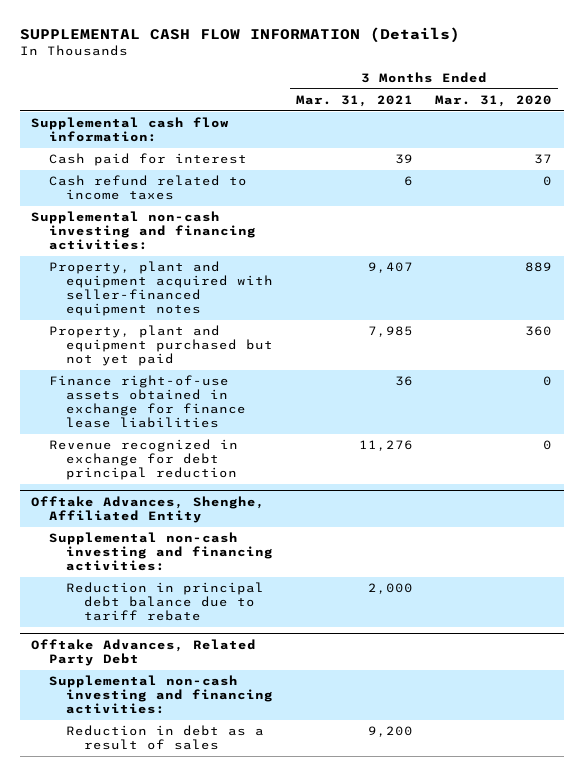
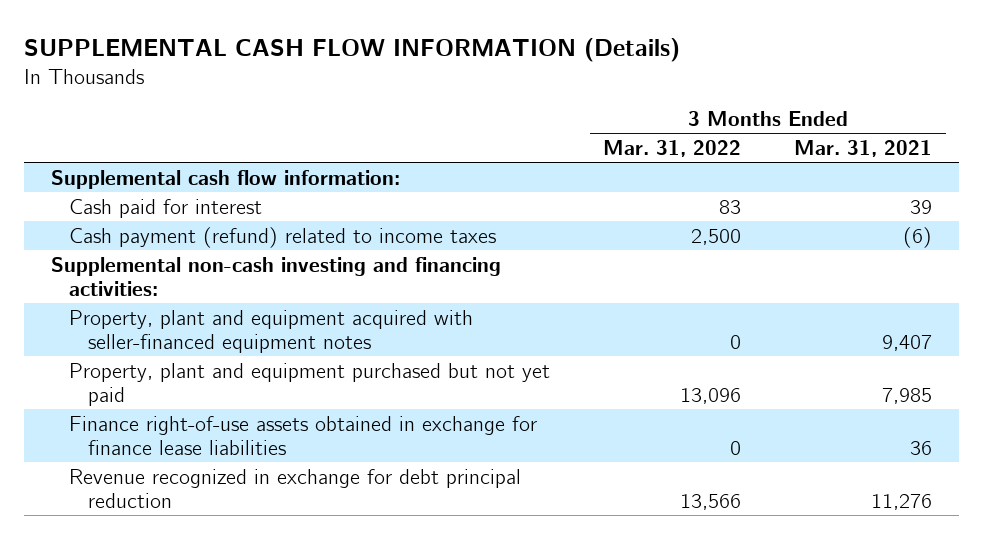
- | 3 Months Ended Mar. 31, 2021 | 3 Months Ended Mar. 31, 2020
+ | 3 Months Ended Mar. 31, 2022 | 3 Months Ended Mar. 31, 2021
- Cash refund related to income taxes | 6 | 0
+ Cash payment (refund) related to income taxes | 2,500 | (6)
- Offtake Advances, Shenghe, Affiliated Entity
- Supplemental non-cash investing and financing activities:
- Reduction in principal debt balance due to tariff rebate | 2,000 |
- Offtake Advances, Related Party Debt
- Supplemental non-cash investing and financing activities:
- Reduction in debt as a result of sales | 9,200 |

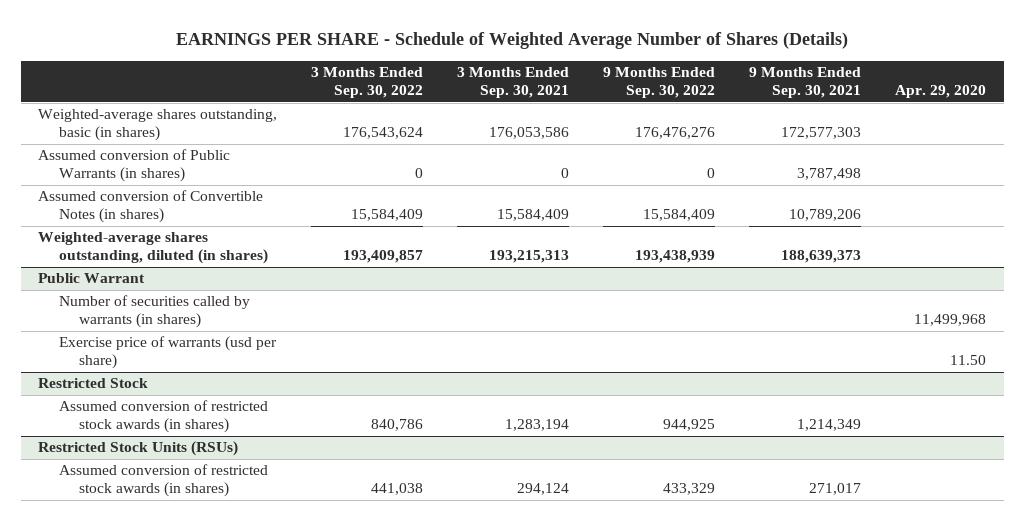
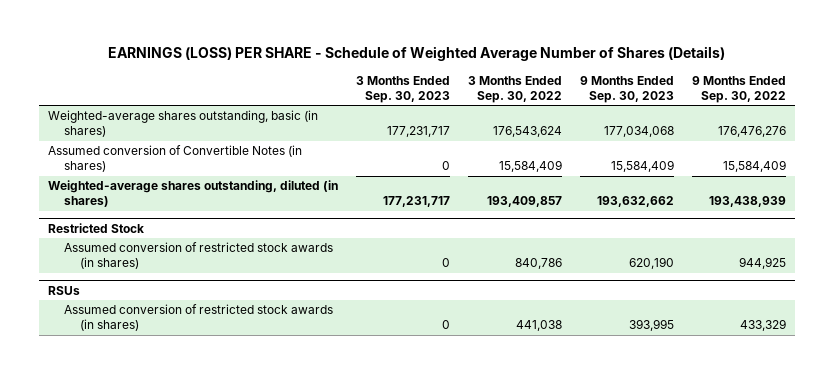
- EARNINGS PER SHARE - Schedule of Weighted Average Number of Shares (Details)
+ EARNINGS (LOSS) PER SHARE - Schedule of Weighted Average Number of Shares (Details)
- | 3 Months Ended Sep. 30, 2022 | 3 Months Ended Sep. 30, 2021 | 9 Months Ended Sep. 30, 2022 | 9 Months Ended Sep. 30, 2021 | Apr. 29, 2020
+ | 3 Months Ended Sep. 30, 2023 | 3 Months Ended Sep. 30, 2022 | 9 Months Ended Sep. 30, 2023 | 9 Months Ended Sep. 30, 2022
- Assumed conversion of Public Warrants (in shares) | 0 | 0 | 0 | 3,787,498 |
- Public Warrant
- Number of securities called by warrants (in shares) | | | | | 11,499,968
- Exercise price of warrants (usd per share) | | | | | 11.50
- Restricted Stock Units (RSUs)
+ RSUs

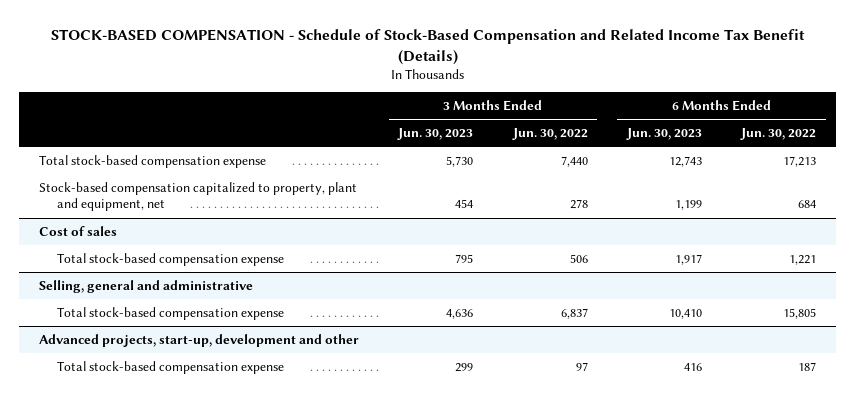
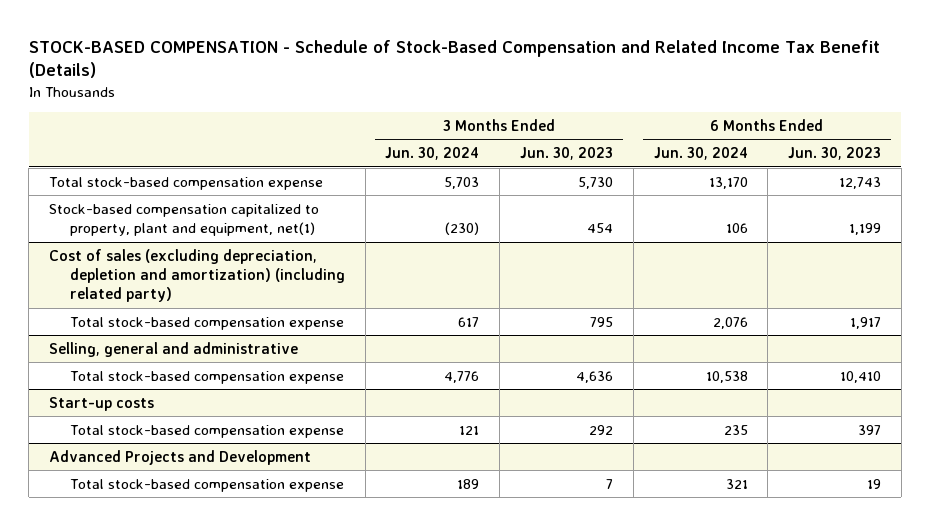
- | 3 Months Ended Jun. 30, 2023 | 3 Months Ended Jun. 30, 2022 | 6 Months Ended Jun. 30, 2023 | 6 Months Ended Jun. 30, 2022
+ | 3 Months Ended Jun. 30, 2024 | 3 Months Ended Jun. 30, 2023 | 6 Months Ended Jun. 30, 2024 | 6 Months Ended Jun. 30, 2023
- Stock-based compensation capitalized to property, plant and equipment, net | 454 | 278 | 1,199 | 684
- Cost of sales
+ Stock-based compensation capitalized to property, plant and equipment, net(1) | (230) | 454 | 106 | 1,199
+ Cost of sales (excluding depreciation, depletion and amortization) (including related party)
- Advanced projects, start-up, development and other
- Total stock-based compensation expense | 299 | 97 | 416 | 187
+ Start-up costs
+ Total stock-based compensation expense | 121 | 292 | 235 | 397
+ Advanced Projects and Development
+ Total stock-based compensation expense | 189 | 7 | 321 | 19

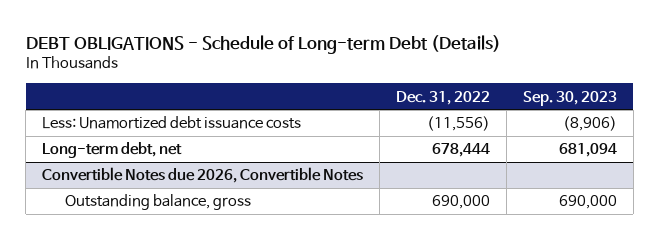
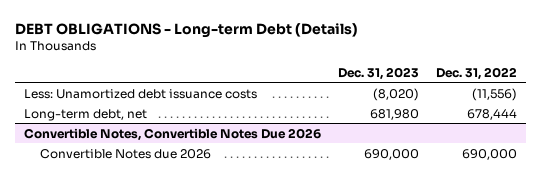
- DEBT OBLIGATIONS - Schedule of Long-term Debt (Details)
+ DEBT OBLIGATIONS - Long-term Debt (Details)
- | Dec. 31, 2022 | Sep. 30, 2023
+ | Dec. 31, 2023 | Dec. 31, 2022
- Convertible Notes due 2026, Convertible Notes
- Outstanding balance, gross | 690,000 | 690,000
+ Convertible Notes, Convertible Notes Due 2026
+ Convertible Notes due 2026 | 690,000 | 690,000

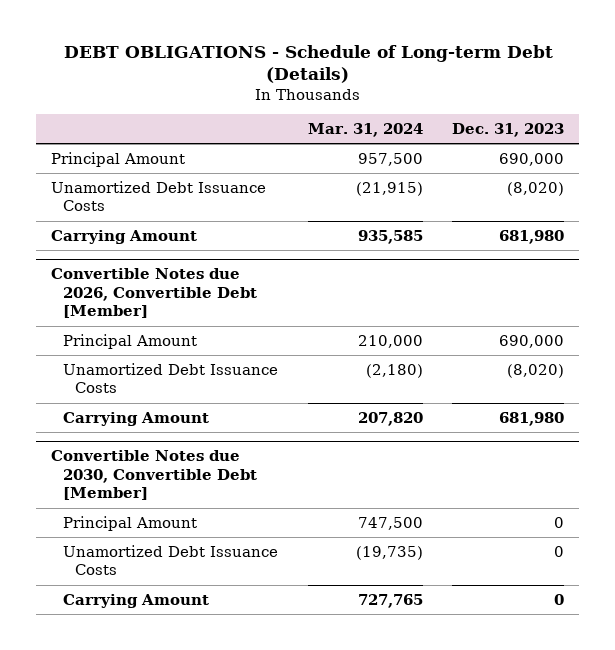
- DEBT OBLIGATIONS - Long-term Debt (Details)
+ DEBT OBLIGATIONS - Schedule of Long-term Debt (Details)
- | Dec. 31, 2023 | Dec. 31, 2022
+ | Mar. 31, 2024 | Dec. 31, 2023
- Less: Unamortized debt issuance costs | (8,020) | (11,556)
- Long-term debt, net | 681,980 | 678,444
- Convertible Notes, Convertible Notes Due 2026
- Convertible Notes due 2026 | 690,000 | 690,000
+ Principal Amount | 957,500 | 690,000
+ Unamortized Debt Issuance Costs | (21,915) | (8,020)
+ Carrying Amount | 935,585 | 681,980
+ Convertible Notes due 2026, Convertible Debt [Member]
+ Principal Amount | 210,000 | 690,000
+ Unamortized Debt Issuance Costs | (2,180) | (8,020)
+ Carrying Amount | 207,820 | 681,980
+ Convertible Notes due 2030, Convertible Debt [Member]
+ Principal Amount | 747,500 | 0
+ Unamortized Debt Issuance Costs | (19,735) | 0
+ Carrying Amount | 727,765 | 0

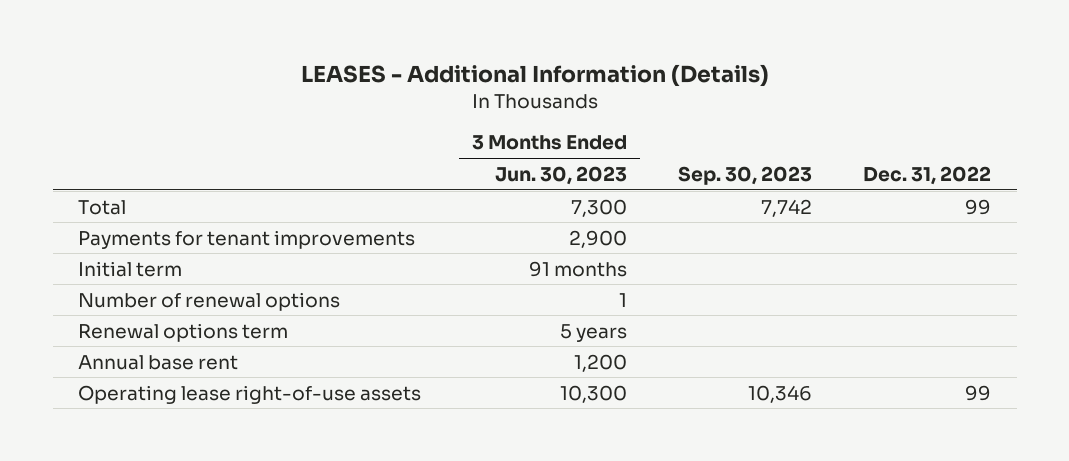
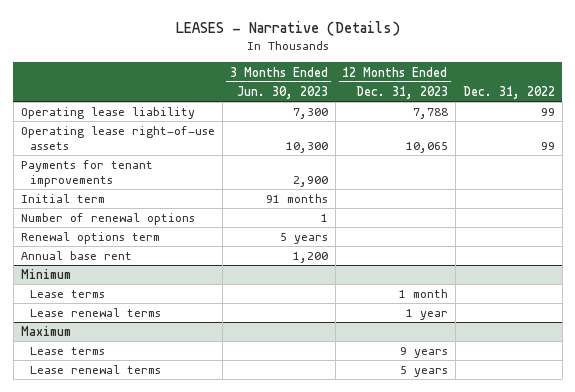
- LEASES - Additional Information (Details)
+ LEASES - Narrative (Details)
- | 3 Months Ended Jun. 30, 2023 | Sep. 30, 2023 | Dec. 31, 2022
+ | 3 Months Ended Jun. 30, 2023 | 12 Months Ended Dec. 31, 2023 | Dec. 31, 2022
- Total | 7,300 | 7,742 | 99
+ Operating lease liability | 7,300 | 7,788 | 99
moved up: Operating lease right-of-use assets | 10,300 | 10,065 | 99
+ Minimum
+ Lease terms | | 1 month |
+ Lease renewal terms | | 1 year |
+ Maximum
+ Lease terms | | 9 years |
+ Lease renewal terms | | 5 years |

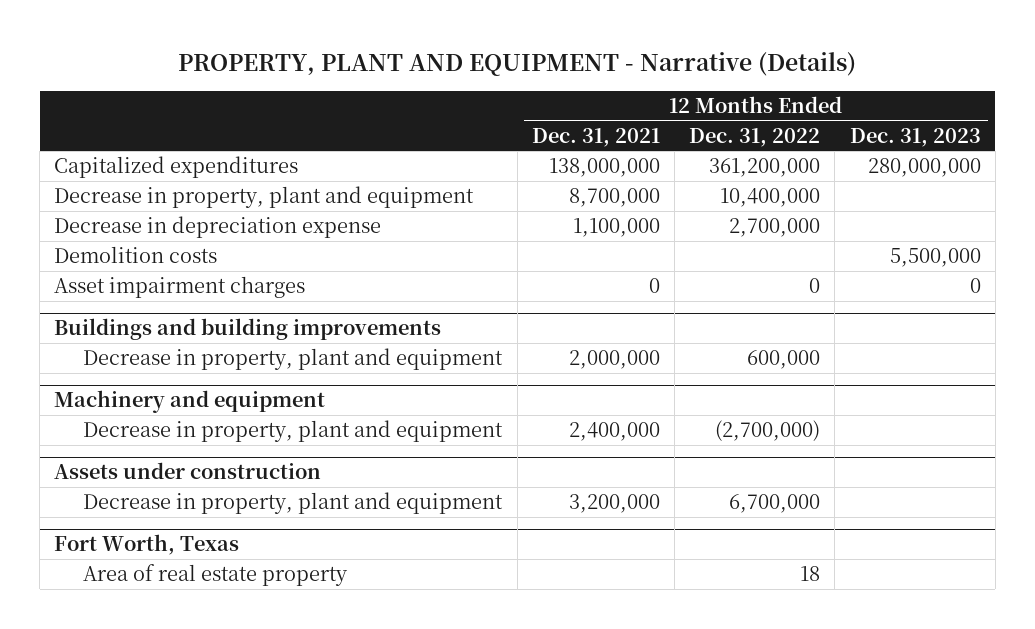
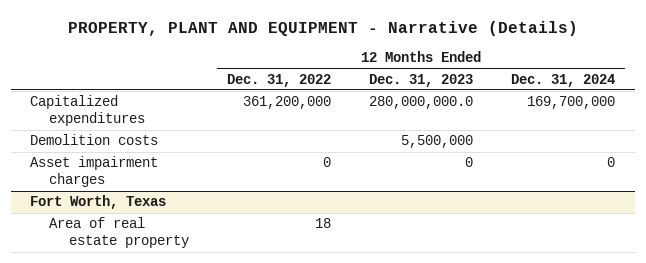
- | 12 Months Ended Dec. 31, 2021 | 12 Months Ended Dec. 31, 2022 | 12 Months Ended Dec. 31, 2023
+ | 12 Months Ended Dec. 31, 2022 | 12 Months Ended Dec. 31, 2023 | 12 Months Ended Dec. 31, 2024
- Capitalized expenditures | 138,000,000 | 361,200,000 | 280,000,000
- Decrease in property, plant and equipment | 8,700,000 | 10,400,000 |
- Decrease in depreciation expense | 1,100,000 | 2,700,000 |
+ Capitalized expenditures | 361,200,000 | 280,000,000.0 | 169,700,000
- Buildings and building improvements
- Decrease in property, plant and equipment | 2,000,000 | 600,000 |
- Machinery and equipment
- Decrease in property, plant and equipment | 2,400,000 | (2,700,000) |
- Assets under construction
- Decrease in property, plant and equipment | 3,200,000 | 6,700,000 |

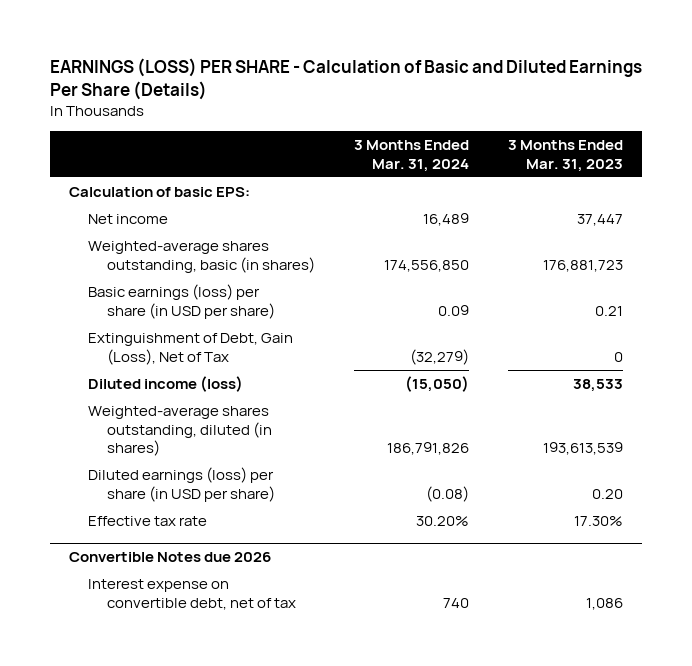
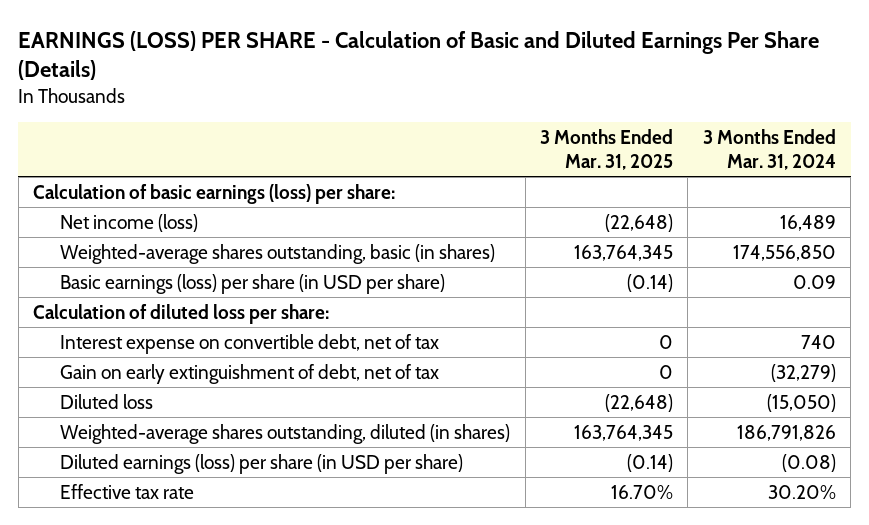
- | 3 Months Ended Mar. 31, 2024 | 3 Months Ended Mar. 31, 2023
+ | 3 Months Ended Mar. 31, 2025 | 3 Months Ended Mar. 31, 2024
- Calculation of basic EPS:
- Net income | 16,489 | 37,447
+ Calculation of basic earnings (loss) per share:
+ Net income (loss) | (22,648) | 16,489
- Extinguishment of Debt, Gain (Loss), Net of Tax | (32,279) | 0
- Diluted income (loss) | (15,050) | 38,533
+ Calculation of diluted loss per share:
+ Interest expense on convertible debt, net of tax | 0 | 740
+ Gain on early extinguishment of debt, net of tax | 0 | (32,279)
+ Diluted loss | (22,648) | (15,050)
- Convertible Notes due 2026
- Interest expense on convertible debt, net of tax | 740 | 1,086

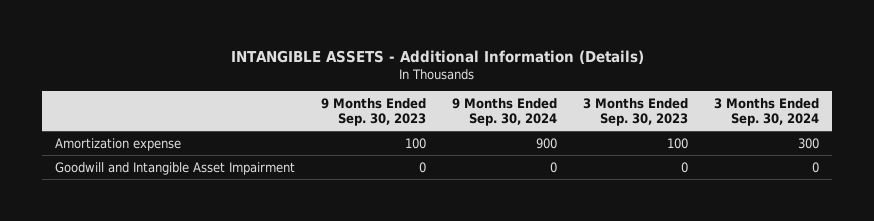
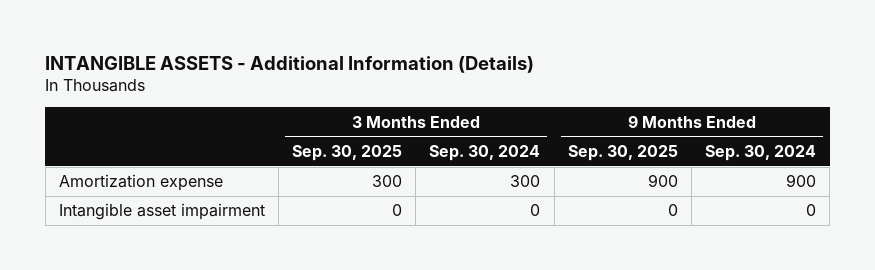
- | 9 Months Ended Sep. 30, 2023 | 9 Months Ended Sep. 30, 2024 | 3 Months Ended Sep. 30, 2023 | 3 Months Ended Sep. 30, 2024
+ | 3 Months Ended Sep. 30, 2025 | 3 Months Ended Sep. 30, 2024 | 9 Months Ended Sep. 30, 2025 | 9 Months Ended Sep. 30, 2024
- Goodwill and Intangible Asset Impairment | 0 | 0 | 0 | 0
+ Intangible asset impairment | 0 | 0 | 0 | 0

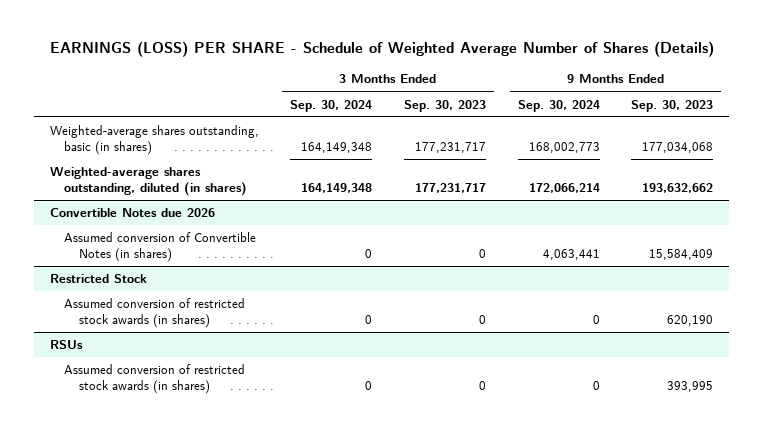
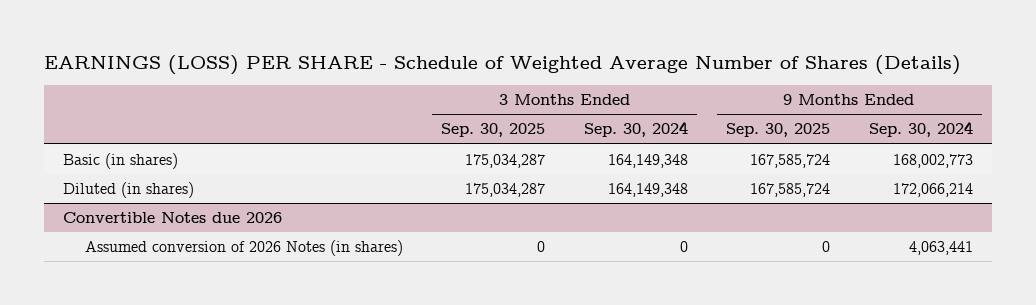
- | 3 Months Ended Sep. 30, 2024 | 3 Months Ended Sep. 30, 2023 | 9 Months Ended Sep. 30, 2024 | 9 Months Ended Sep. 30, 2023
+ | 3 Months Ended Sep. 30, 2025 | 3 Months Ended Sep. 30, 2024 | 9 Months Ended Sep. 30, 2025 | 9 Months Ended Sep. 30, 2024
- Weighted-average shares outstanding, basic (in shares) | 164,149,348 | 177,231,717 | 168,002,773 | 177,034,068
- Weighted-average shares outstanding, diluted (in shares) | 164,149,348 | 177,231,717 | 172,066,214 | 193,632,662
+ Basic (in shares) | 175,034,287 | 164,149,348 | 167,585,724 | 168,002,773
+ Diluted (in shares) | 175,034,287 | 164,149,348 | 167,585,724 | 172,066,214
@ Convertible Notes due 2026
- Assumed conversion of Convertible Notes (in shares) | 0 | 0 | 4,063,441 | 15,584,409
- Restricted Stock
- Assumed conversion of restricted stock awards (in shares) | 0 | 0 | 0 | 620,190
- RSUs
- Assumed conversion of restricted stock awards (in shares) | 0 | 0 | 0 | 393,995
@ Convertible Notes due 2026
+ Assumed conversion of 2026 Notes (in shares) | 0 | 0 | 0 | 4,063,441

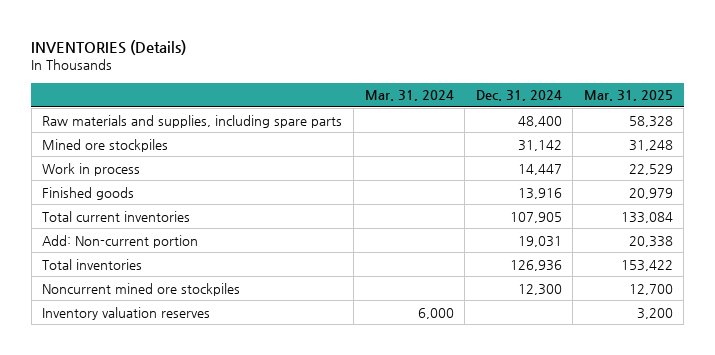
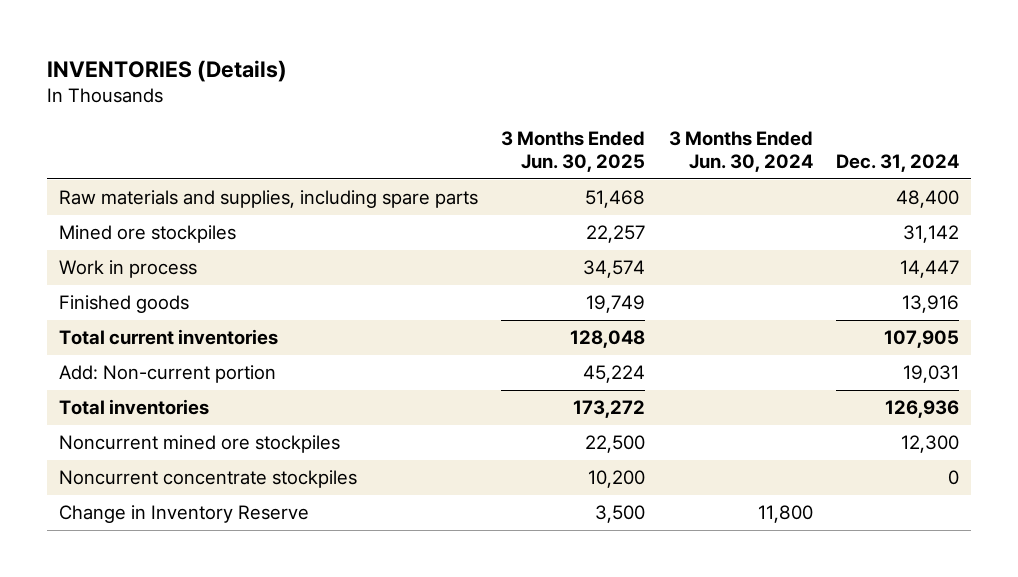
- | Mar. 31, 2024 | Dec. 31, 2024 | Mar. 31, 2025
+ | 3 Months Ended Jun. 30, 2025 | 3 Months Ended Jun. 30, 2024 | Dec. 31, 2024
- Inventory valuation reserves | 6,000 | | 3,200
+ Noncurrent concentrate stockpiles | 10,200 | | 0
+ Change in Inventory Reserve | 3,500 | 11,800 |

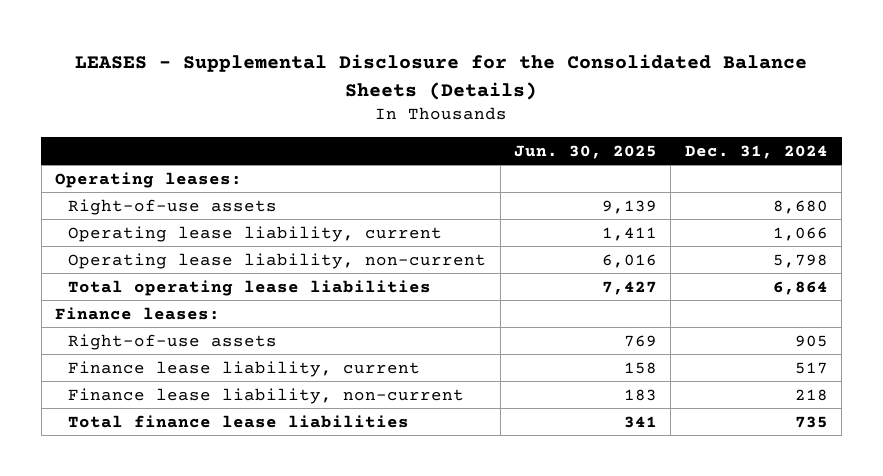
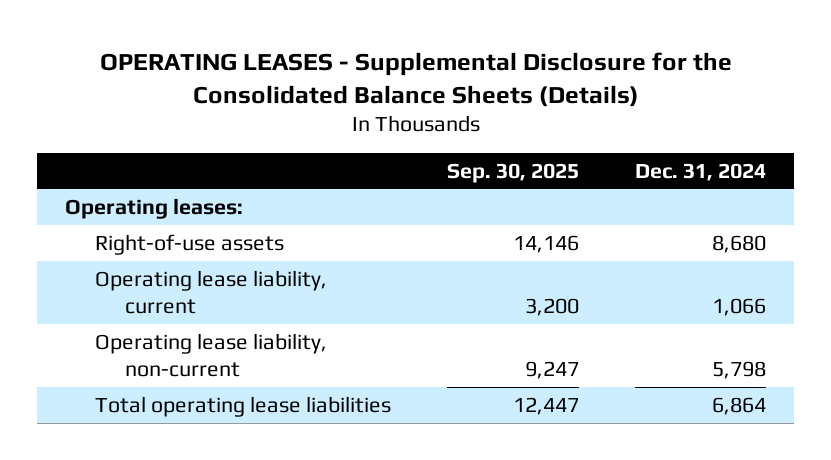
- LEASES - Supplemental Disclosure for the Consolidated Balance Sheets (Details)
+ OPERATING LEASES - Supplemental Disclosure for the Consolidated Balance Sheets (Details)
- | Jun. 30, 2025 | Dec. 31, 2024
+ | Sep. 30, 2025 | Dec. 31, 2024
- Finance leases:
- Right-of-use assets | 769 | 905
- Finance lease liability, current | 158 | 517
- Finance lease liability, non-current | 183 | 218
- Total finance lease liabilities | 341 | 735

